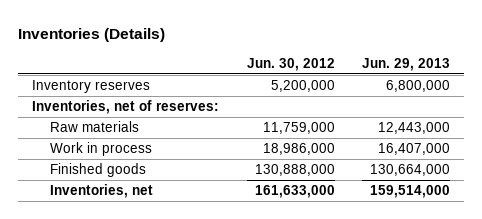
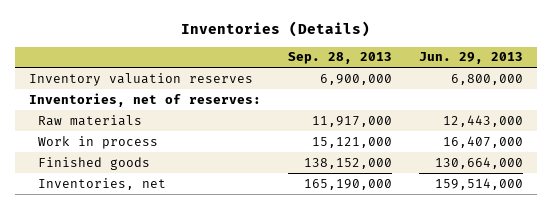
- | Jun. 30, 2012 | Jun. 29, 2013
+ | Sep. 28, 2013 | Jun. 29, 2013
- Inventory reserves | 5,200,000 | 6,800,000
+ Inventory valuation reserves | 6,900,000 | 6,800,000

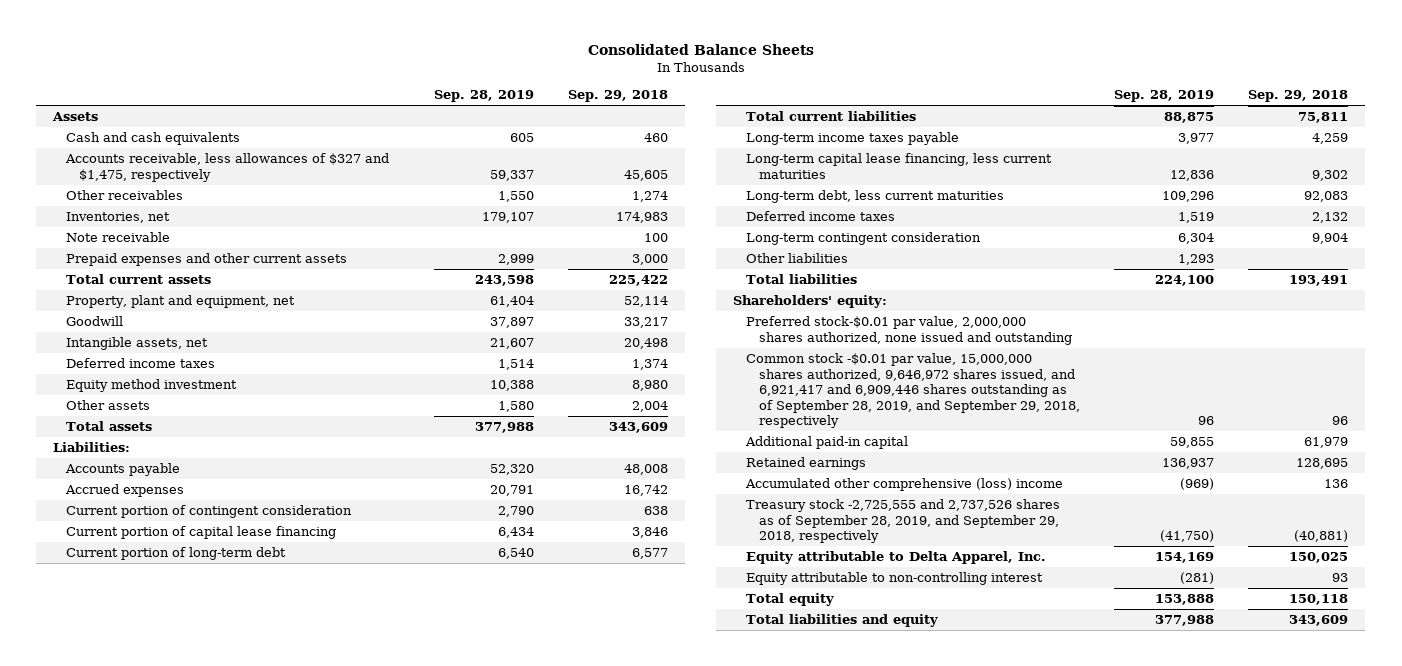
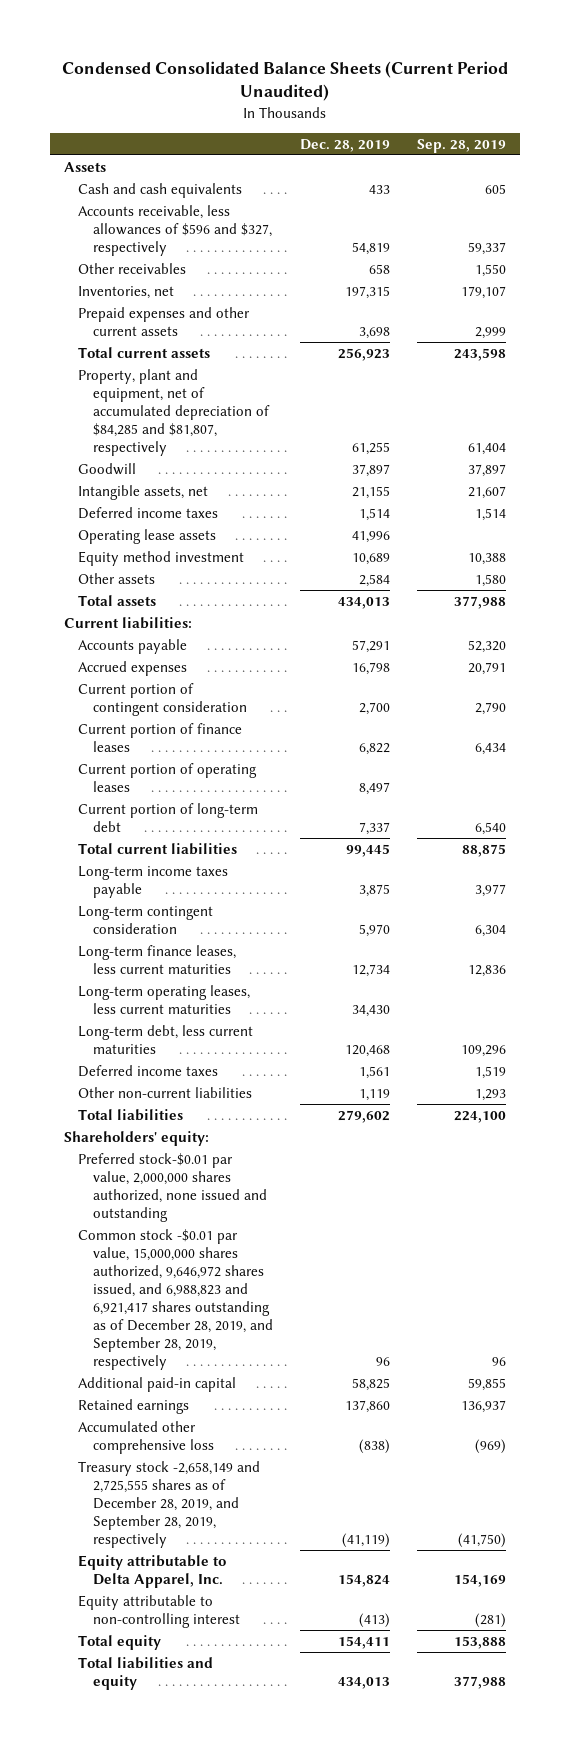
- Consolidated Balance Sheets
+ Condensed Consolidated Balance Sheets (Current Period Unaudited)
- | Sep. 28, 2019 | Sep. 29, 2018
+ | Dec. 28, 2019 | Sep. 28, 2019
- Accounts receivable, less allowances of $327 and $1,475, respectively | 59,337 | 45,605
+ Accounts receivable, less allowances of $596 and $327, respectively | 54,819 | 59,337
- Note receivable | | 100
- Property, plant and equipment, net | 61,404 | 52,114
+ Property, plant and equipment, net of accumulated depreciation of $84,285 and $81,807, respectively | 61,255 | 61,404
+ Operating lease assets | 41,996 |
- Liabilities:
+ Current liabilities:
- Current portion of capital lease financing | 6,434 | 3,846
+ Current portion of finance leases | 6,822 | 6,434
+ Current portion of operating leases | 8,497 |
- Long-term capital lease financing, less current maturities | 12,836 | 9,302
moved up: Long-term contingent consideration | 5,970 | 6,304
+ Long-term finance leases, less current maturities | 12,734 | 12,836
+ Long-term operating leases, less current maturities | 34,430 |
- Other liabilities | 1,293 |
+ Other non-current liabilities | 1,119 | 1,293
- Common stock -$0.01 par value, 15,000,000 shares authorized, 9,646,972 shares issued, and 6,921,417 and 6,909,446 shares outstanding as of September 28, 2019, and September 29, 2018, respectively | 96 | 96
+ Common stock -$0.01 par value, 15,000,000 shares authorized, 9,646,972 shares issued, and 6,988,823 and 6,921,417 shares outstanding as of December 28, 2019, and September 28, 2019, respectively | 96 | 96
- Accumulated other comprehensive (loss) income | (969) | 136
- Treasury stock -2,725,555 and 2,737,526 shares as of September 28, 2019, and September 29, 2018, respectively | (41,750) | (40,881)
+ Accumulated other comprehensive loss | (838) | (969)
+ Treasury stock -2,658,149 and 2,725,555 shares as of December 28, 2019, and September 28, 2019, respectively | (41,119) | (41,750)

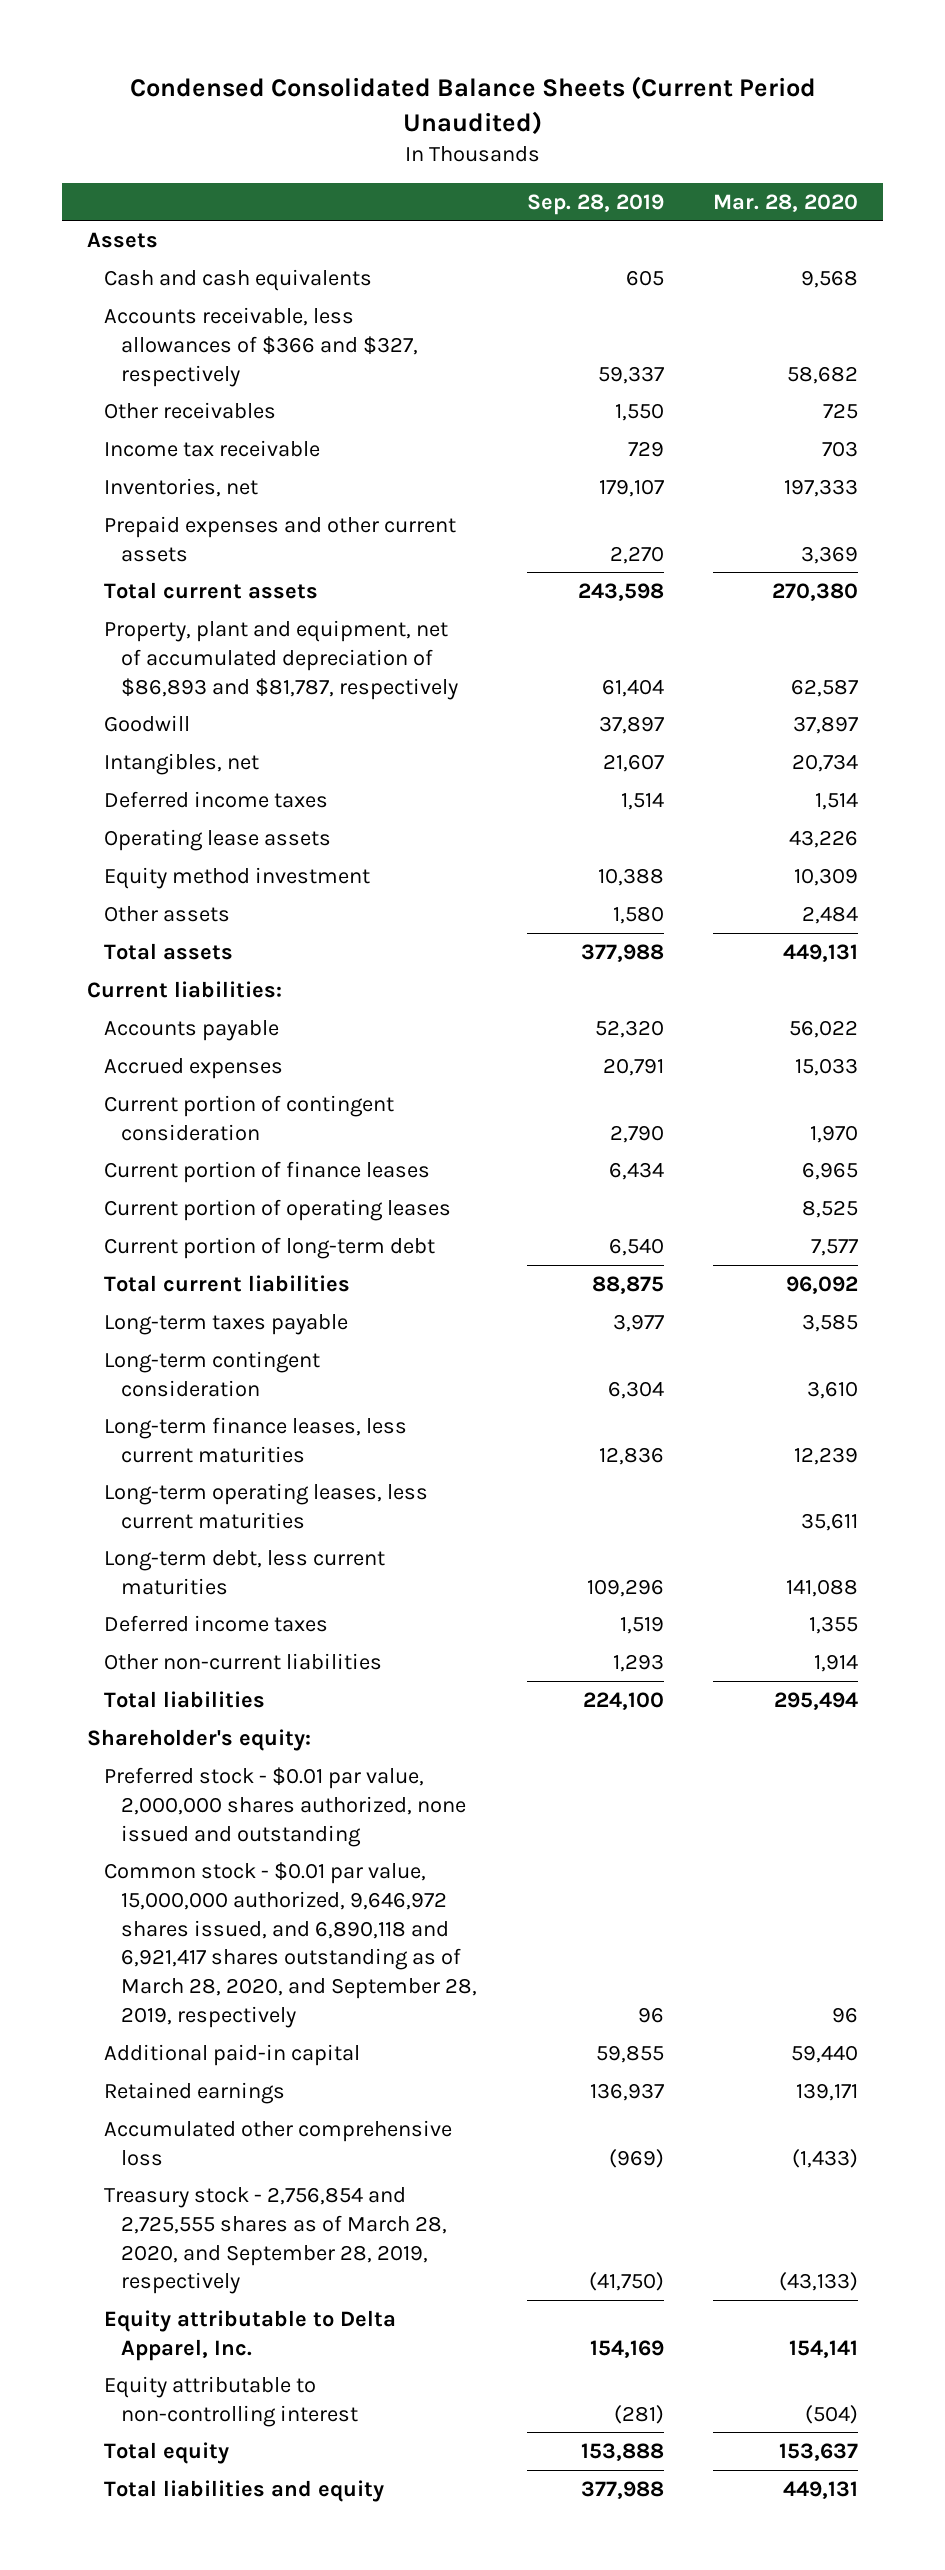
- | Dec. 28, 2019 | Sep. 28, 2019
+ | Sep. 28, 2019 | Mar. 28, 2020
- Accounts receivable, less allowances of $596 and $327, respectively | 54,819 | 59,337
+ Accounts receivable, less allowances of $366 and $327, respectively | 59,337 | 58,682
+ Income tax receivable | 729 | 703
- Prepaid expenses and other current assets | 3,698 | 2,999
+ Prepaid expenses and other current assets | 2,270 | 3,369
- Property, plant and equipment, net of accumulated depreciation of $84,285 and $81,807, respectively | 61,255 | 61,404
+ Property, plant and equipment, net of accumulated depreciation of $86,893 and $81,787, respectively | 61,404 | 62,587
- Intangible assets, net | 21,155 | 21,607
+ Intangibles, net | 21,607 | 20,734
- Long-term income taxes payable | 3,875 | 3,977
+ Long-term taxes payable | 3,977 | 3,585
- Shareholders' equity:
- Preferred stock-$0.01 par value, 2,000,000 shares authorized, none issued and outstanding
- Common stock -$0.01 par value, 15,000,000 shares authorized, 9,646,972 shares issued, and 6,988,823 and 6,921,417 shares outstanding as of December 28, 2019, and September 28, 2019, respectively | 96 | 96
+ Shareholder's equity:
+ Preferred stock - $0.01 par value, 2,000,000 shares authorized, none issued and outstanding
+ Common stock - $0.01 par value, 15,000,000 authorized, 9,646,972 shares issued, and 6,890,118 and 6,921,417 shares outstanding as of March 28, 2020, and September 28, 2019, respectively | 96 | 96
- Treasury stock -2,658,149 and 2,725,555 shares as of December 28, 2019, and September 28, 2019, respectively | (41,119) | (41,750)
+ Treasury stock - 2,756,854 and 2,725,555 shares as of March 28, 2020, and September 28, 2019, respectively | (41,750) | (43,133)

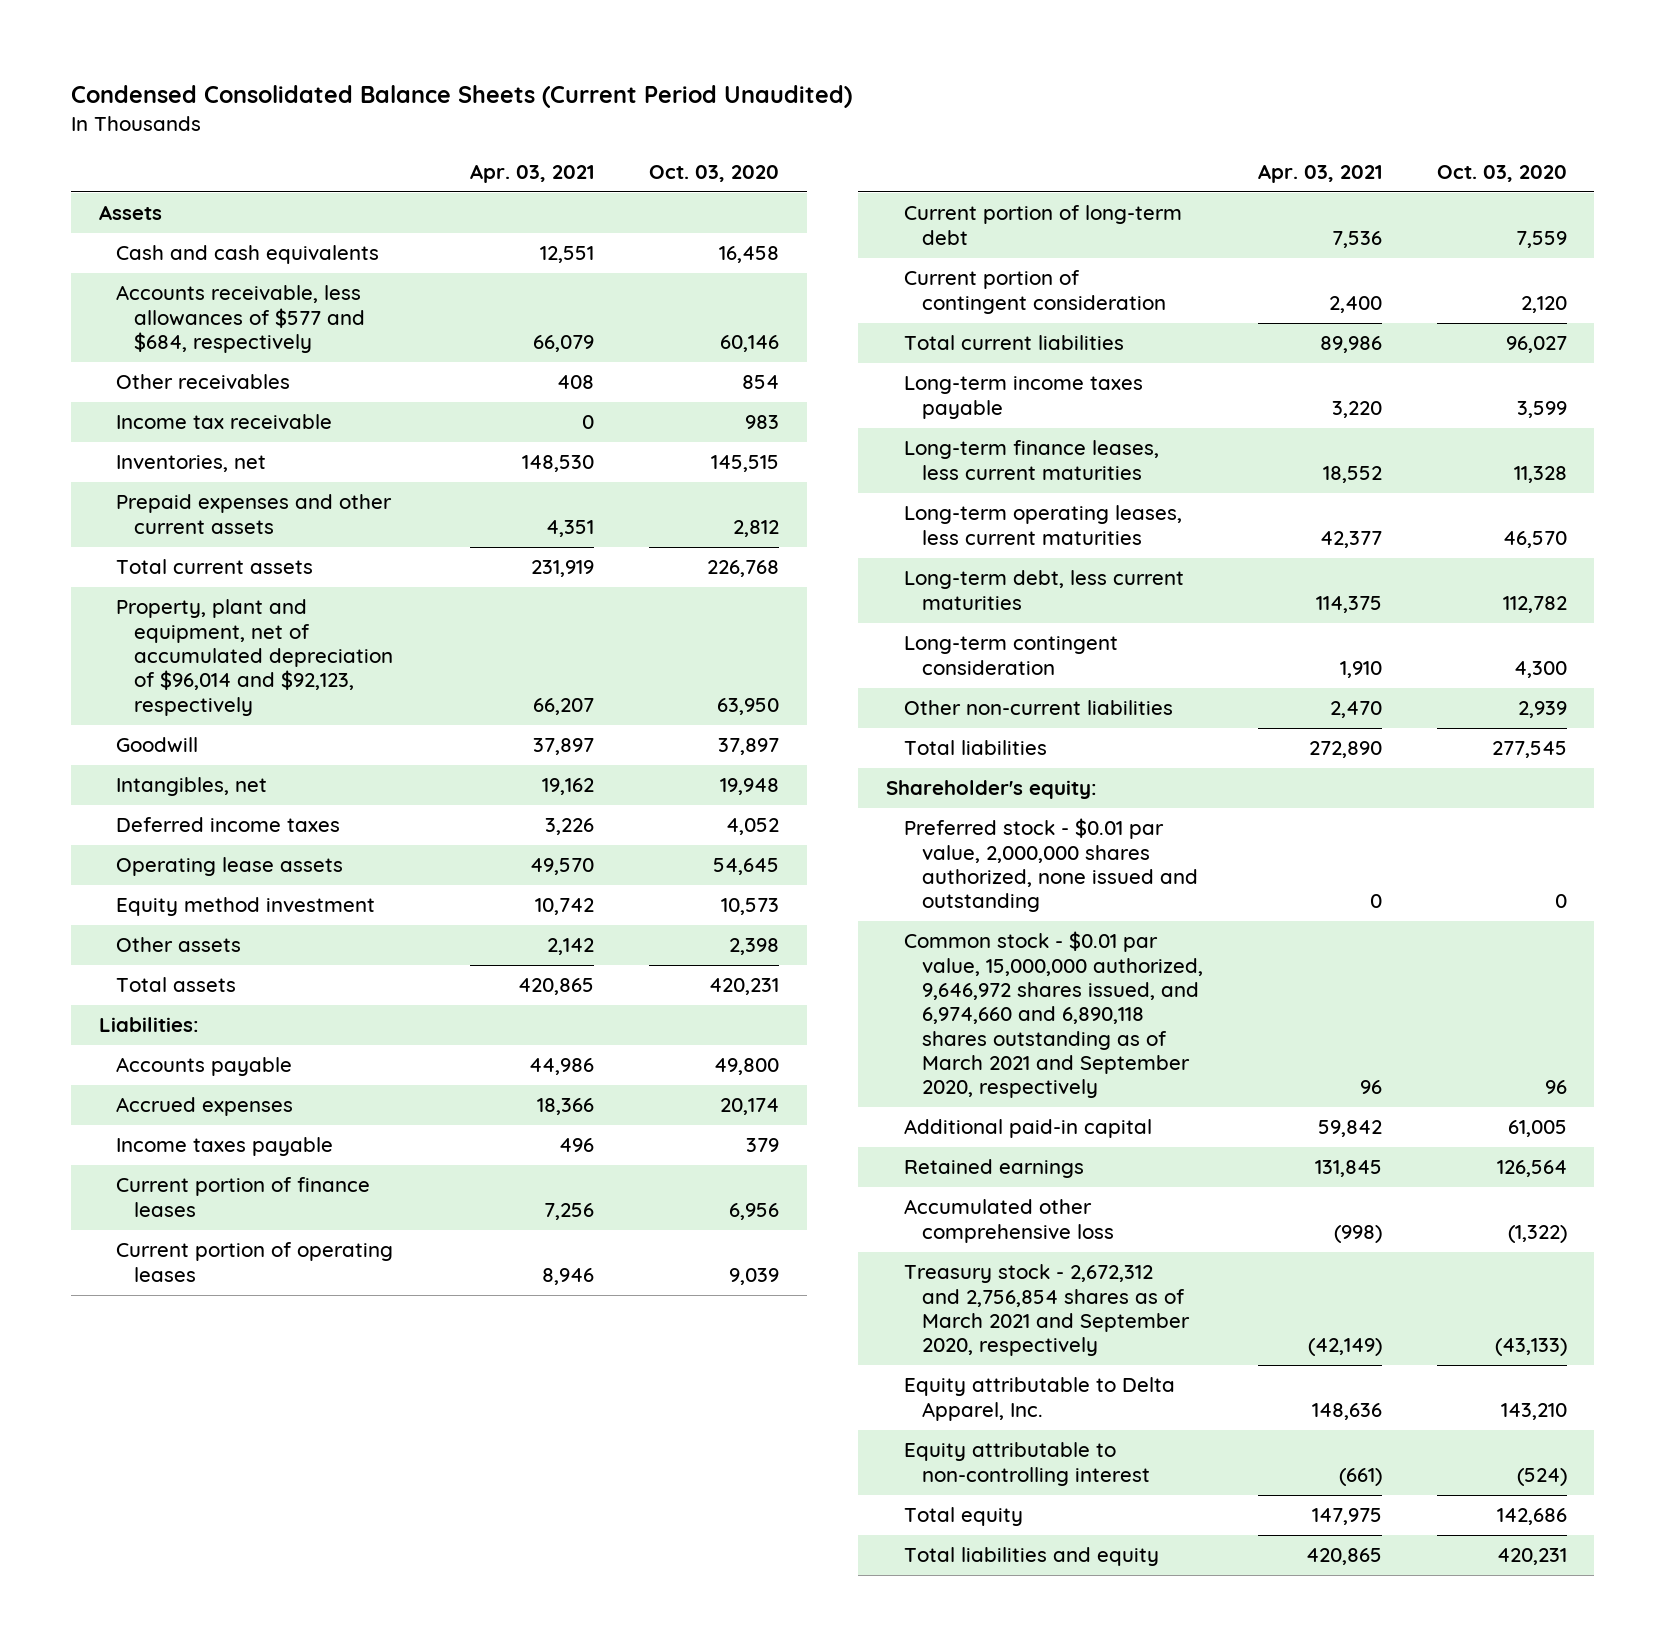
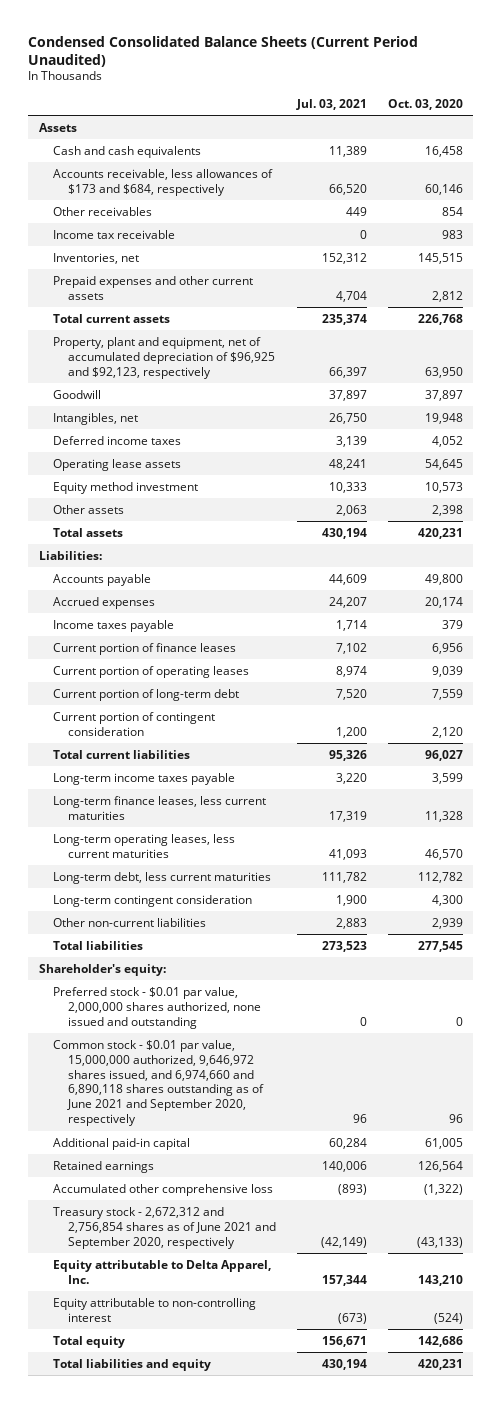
- | Apr. 03, 2021 | Oct. 03, 2020
+ | Jul. 03, 2021 | Oct. 03, 2020
- Accounts receivable, less allowances of $577 and $684, respectively | 66,079 | 60,146
+ Accounts receivable, less allowances of $173 and $684, respectively | 66,520 | 60,146
- Property, plant and equipment, net of accumulated depreciation of $96,014 and $92,123, respectively | 66,207 | 63,950
+ Property, plant and equipment, net of accumulated depreciation of $96,925 and $92,123, respectively | 66,397 | 63,950
- Common stock - $0.01 par value, 15,000,000 authorized, 9,646,972 shares issued, and 6,974,660 and 6,890,118 shares outstanding as of March 2021 and September 2020, respectively | 96 | 96
+ Common stock - $0.01 par value, 15,000,000 authorized, 9,646,972 shares issued, and 6,974,660 and 6,890,118 shares outstanding as of June 2021 and September 2020, respectively | 96 | 96
- Treasury stock - 2,672,312 and 2,756,854 shares as of March 2021 and September 2020, respectively | (42,149) | (43,133)
+ Treasury stock - 2,672,312 and 2,756,854 shares as of June 2021 and September 2020, respectively | (42,149) | (43,133)

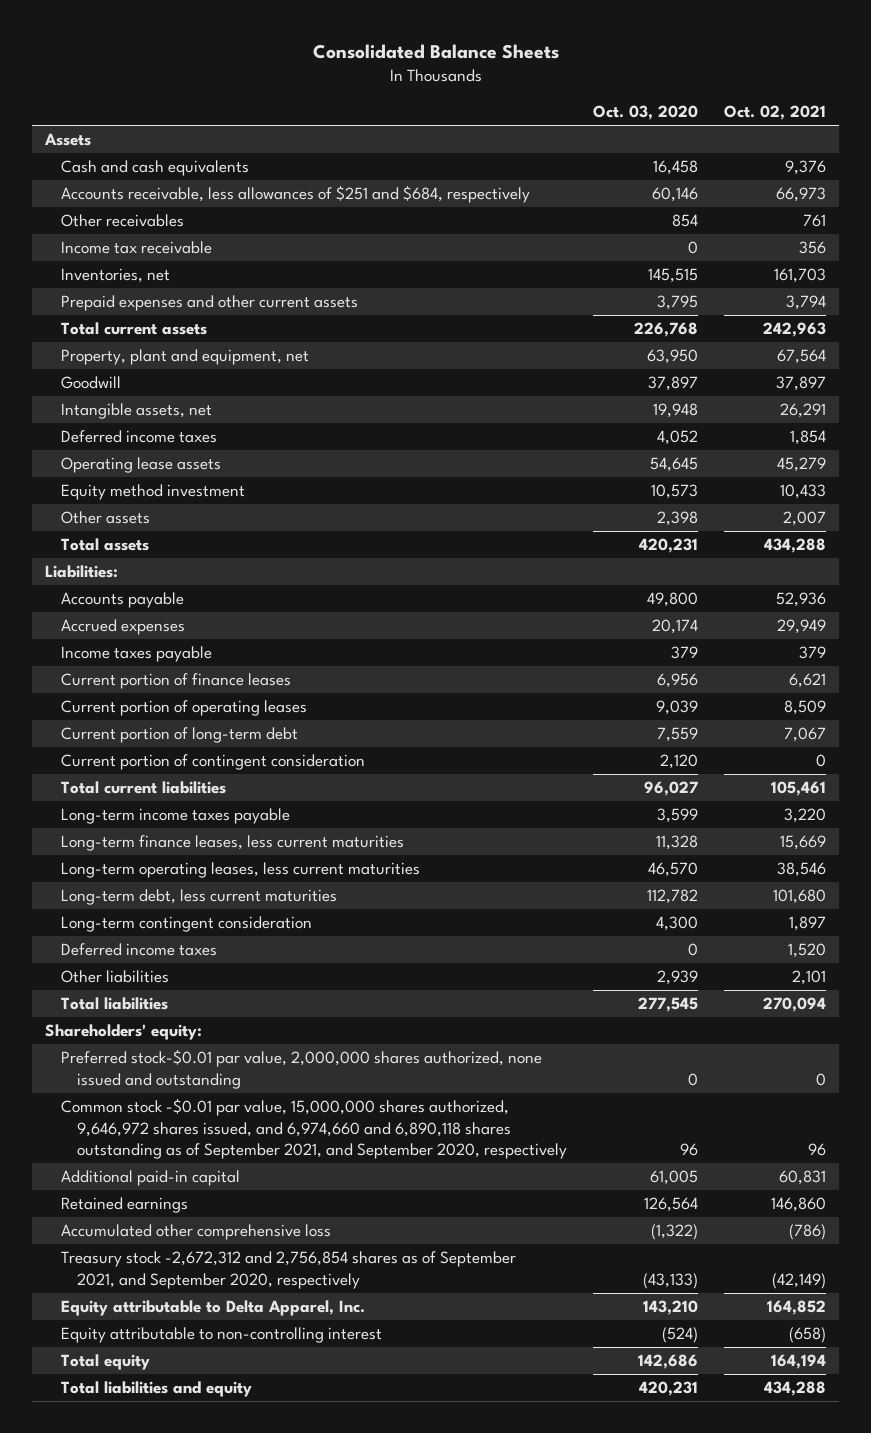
- Condensed Consolidated Balance Sheets (Current Period Unaudited)
+ Consolidated Balance Sheets
- | Jul. 03, 2021 | Oct. 03, 2020
+ | Oct. 03, 2020 | Oct. 02, 2021
- Accounts receivable, less allowances of $173 and $684, respectively | 66,520 | 60,146
+ Accounts receivable, less allowances of $251 and $684, respectively | 60,146 | 66,973
- Income tax receivable | 0 | 983
+ Income tax receivable | 0 | 356
- Prepaid expenses and other current assets | 4,704 | 2,812
+ Prepaid expenses and other current assets | 3,795 | 3,794
- Property, plant and equipment, net of accumulated depreciation of $96,925 and $92,123, respectively | 66,397 | 63,950
+ Property, plant and equipment, net | 63,950 | 67,564
- Intangibles, net | 26,750 | 19,948
+ Intangible assets, net | 19,948 | 26,291
- Other non-current liabilities | 2,883 | 2,939
+ Deferred income taxes | 0 | 1,520
+ Other liabilities | 2,939 | 2,101
- Shareholder's equity:
- Preferred stock - $0.01 par value, 2,000,000 shares authorized, none issued and outstanding | 0 | 0
- Common stock - $0.01 par value, 15,000,000 authorized, 9,646,972 shares issued, and 6,974,660 and 6,890,118 shares outstanding as of June 2021 and September 2020, respectively | 96 | 96
+ Shareholders' equity:
+ Preferred stock-$0.01 par value, 2,000,000 shares authorized, none issued and outstanding | 0 | 0
+ Common stock -$0.01 par value, 15,000,000 shares authorized, 9,646,972 shares issued, and 6,974,660 and 6,890,118 shares outstanding as of September 2021, and September 2020, respectively | 96 | 96
- Treasury stock - 2,672,312 and 2,756,854 shares as of June 2021 and September 2020, respectively | (42,149) | (43,133)
+ Treasury stock -2,672,312 and 2,756,854 shares as of September 2021, and September 2020, respectively | (43,133) | (42,149)

